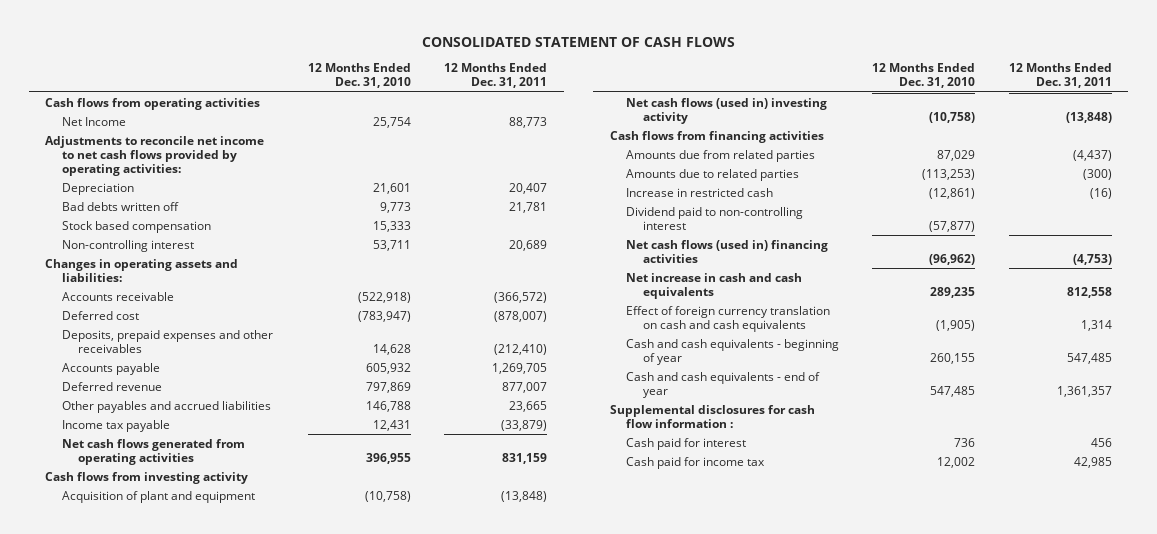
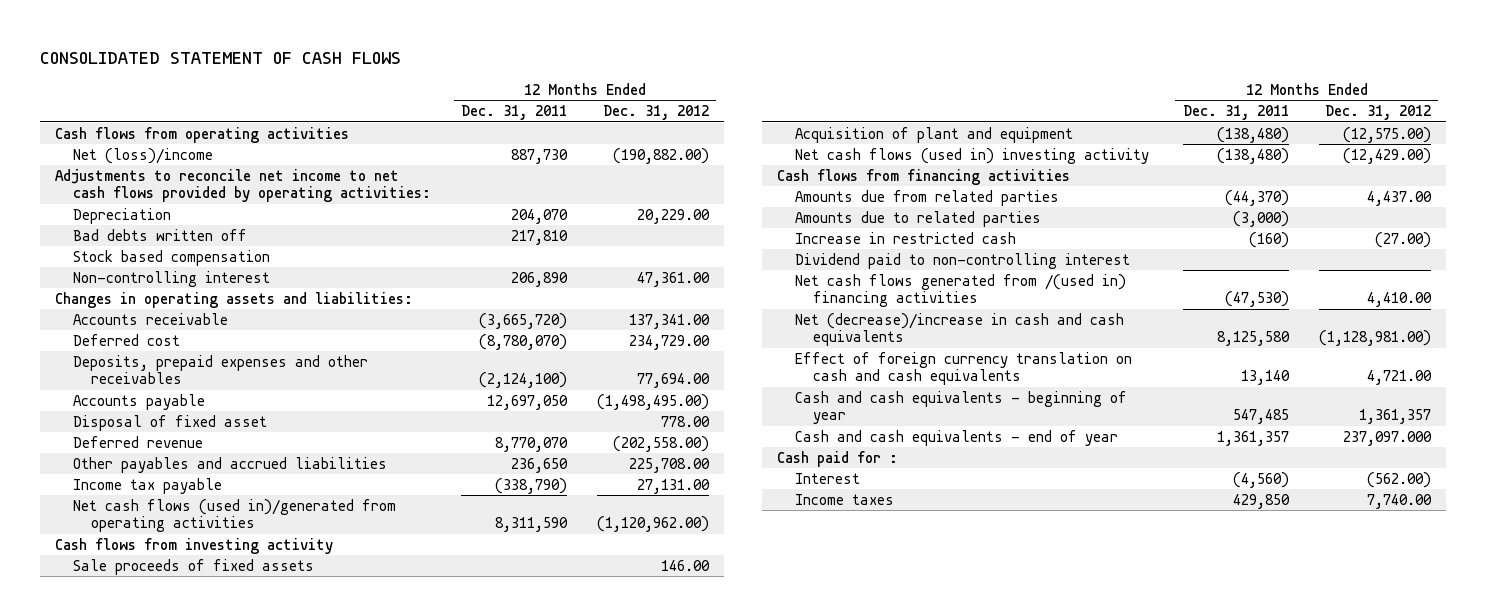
- | 12 Months Ended Dec. 31, 2010 | 12 Months Ended Dec. 31, 2011
+ | 12 Months Ended Dec. 31, 2011 | 12 Months Ended Dec. 31, 2012
- Net Income | 25,754 | 88,773
+ Net (loss)/income | 887,730 | (190,882.00)
- Depreciation | 21,601 | 20,407
- Bad debts written off | 9,773 | 21,781
+ Depreciation | 204,070 | 20,229.00
+ Bad debts written off | 217,810 |
- Non-controlling interest | 53,711 | 20,689
+ Non-controlling interest | 206,890 | 47,361.00
- Accounts receivable | (522,918) | (366,572)
- Deferred cost | (783,947) | (878,007)
- Deposits, prepaid expenses and other receivables | 14,628 | (212,410)
- Accounts payable | 605,932 | 1,269,705
- Deferred revenue | 797,869 | 877,007
- Other payables and accrued liabilities | 146,788 | 23,665
- Income tax payable | 12,431 | (33,879)
- Net cash flows generated from operating activities | 396,955 | 831,159
+ Accounts receivable | (3,665,720) | 137,341.00
+ Deferred cost | (8,780,070) | 234,729.00
+ Deposits, prepaid expenses and other receivables | (2,124,100) | 77,694.00
+ Accounts payable | 12,697,050 | (1,498,495.00)
+ Disposal of fixed asset | | 778.00
+ Deferred revenue | 8,770,070 | (202,558.00)
+ Other payables and accrued liabilities | 236,650 | 225,708.00
+ Income tax payable | (338,790) | 27,131.00
+ Net cash flows (used in)/generated from operating activities | 8,311,590 | (1,120,962.00)
- Acquisition of plant and equipment | (10,758) | (13,848)
- Net cash flows (used in) investing activity | (10,758) | (13,848)
+ Sale proceeds of fixed assets | | 146.00
+ Acquisition of plant and equipment | (138,480) | (12,575.00)
+ Net cash flows (used in) investing activity | (138,480) | (12,429.00)
- Amounts due from related parties | 87,029 | (4,437)
- Amounts due to related parties | (113,253) | (300)
- Increase in restricted cash | (12,861) | (16)
+ Amounts due from related parties | (44,370) | 4,437.00
+ Amounts due to related parties | (3,000) |
+ Increase in restricted cash | (160) | (27.00)
- Net cash flows (used in) financing activities | (96,962) | (4,753)
- Net increase in cash and cash equivalents | 289,235 | 812,558
- Effect of foreign currency translation on cash and cash equivalents | (1,905) | 1,314
+ Net cash flows generated from /(used in) financing activities | (47,530) | 4,410.00
+ Net (decrease)/increase in cash and cash equivalents | 8,125,580 | (1,128,981.00)
+ Effect of foreign currency translation on cash and cash equivalents | 13,140 | 4,721.00
- Supplemental disclosures for cash flow information :
- Cash paid for interest | 736 | 456
- Cash paid for income tax | 12,002 | 42,985
+ Cash paid for :
+ Interest | (4,560) | (562.00)
+ Income taxes | 429,850 | 7,740.00

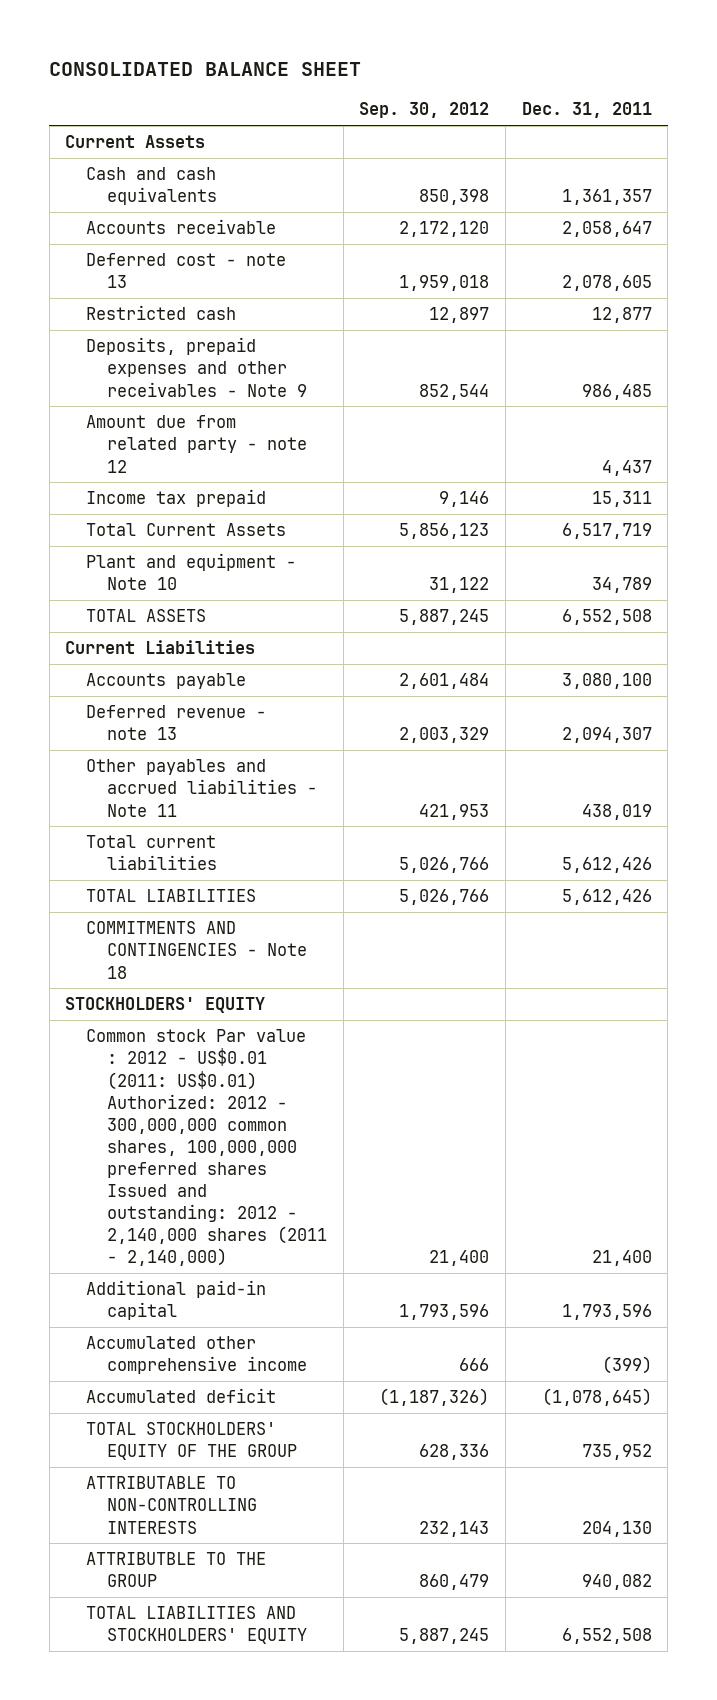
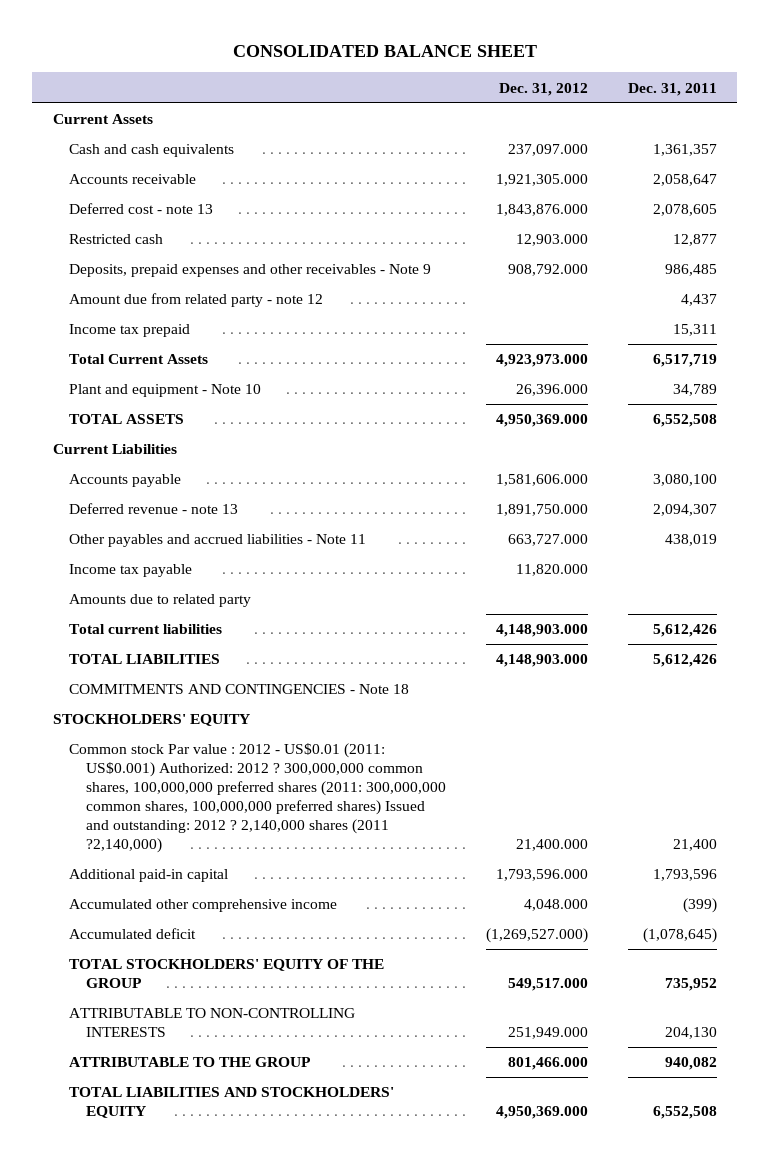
- | Sep. 30, 2012 | Dec. 31, 2011
+ | Dec. 31, 2012 | Dec. 31, 2011
+ Income tax payable | 11,820.000 |
+ Amounts due to related party
- Common stock Par value : 2012 - US$0.01 (2011: US$0.01) Authorized: 2012 - 300,000,000 common shares, 100,000,000 preferred shares Issued and outstanding: 2012 - 2,140,000 shares (2011 - 2,140,000) | 21,400 | 21,400
+ Common stock Par value : 2012 - US$0.01 (2011: US$0.001) Authorized: 2012 ? 300,000,000 common shares, 100,000,000 preferred shares (2011: 300,000,000 common shares, 100,000,000 preferred shares) Issued and outstanding: 2012 ? 2,140,000 shares (2011 ?2,140,000) | 21,400.000 | 21,400
- ATTRIBUTBLE TO THE GROUP | 860,479 | 940,082
+ ATTRIBUTABLE TO THE GROUP | 801,466.000 | 940,082

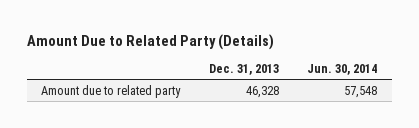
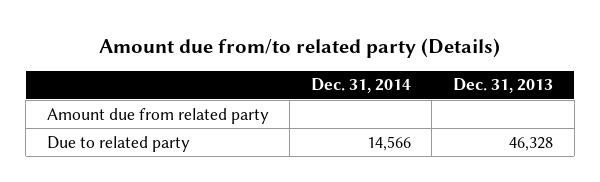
- Amount Due to Related Party (Details)
+ Amount due from/to related party (Details)
- | Dec. 31, 2013 | Jun. 30, 2014
+ | Dec. 31, 2014 | Dec. 31, 2013
- Amount due to related party | 46,328 | 57,548
+ Amount due from related party
+ Due to related party | 14,566 | 46,328

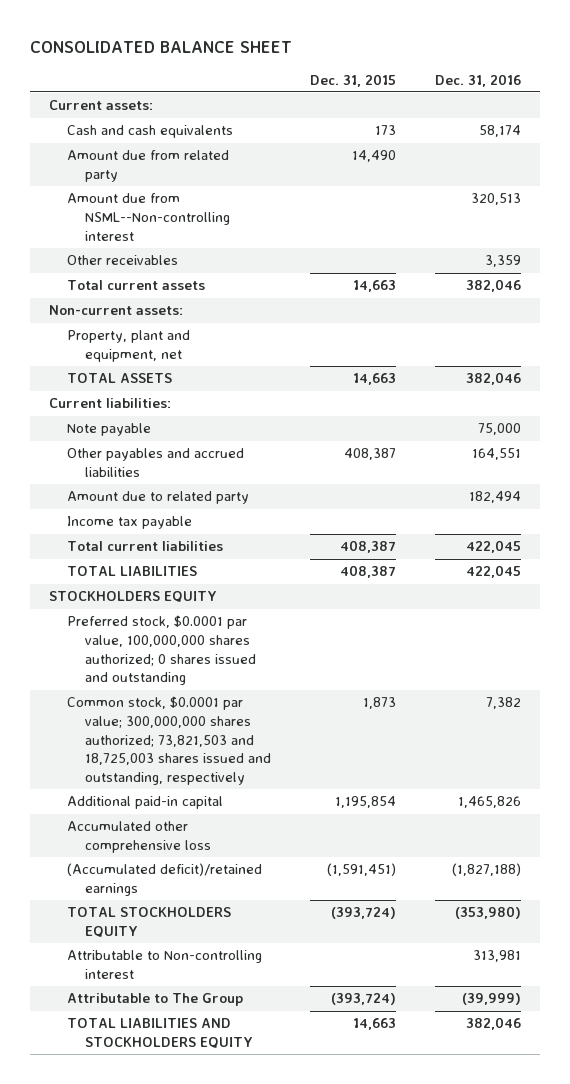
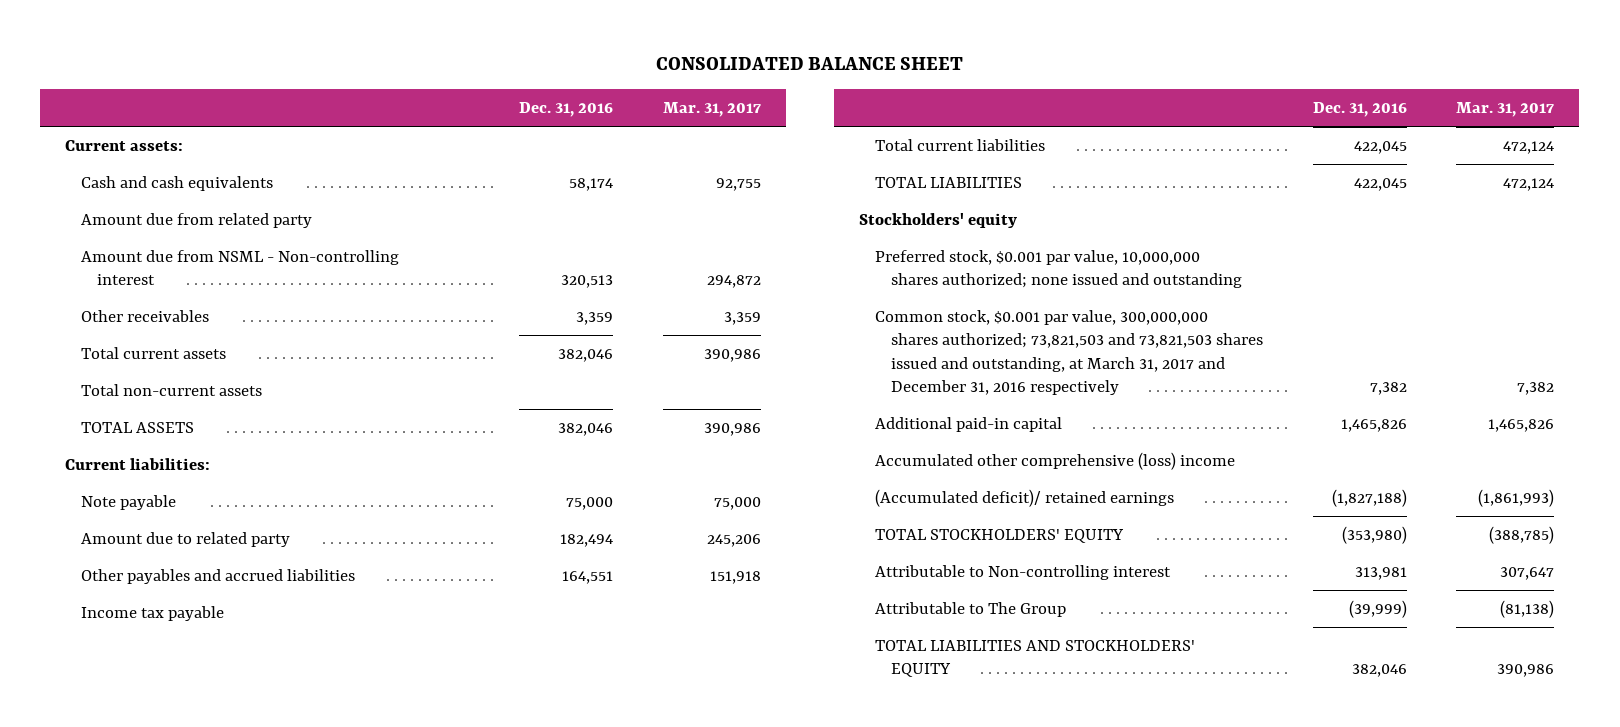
- | Dec. 31, 2015 | Dec. 31, 2016
+ | Dec. 31, 2016 | Mar. 31, 2017
- Amount due from NSML--Non-controlling interest | | 320,513
+ Amount due from NSML - Non-controlling interest | 320,513 | 294,872
- Non-current assets:
- Property, plant and equipment, net
+ Total non-current assets
moved down: Other payables and accrued liabilities | 164,551 | 151,918
- STOCKHOLDERS EQUITY
- Preferred stock, $0.0001 par value, 100,000,000 shares authorized; 0 shares issued and outstanding
- Common stock, $0.0001 par value; 300,000,000 shares authorized; 73,821,503 and 18,725,003 shares issued and outstanding, respectively | 1,873 | 7,382
+ Stockholders' equity
+ Preferred stock, $0.001 par value, 10,000,000 shares authorized; none issued and outstanding
+ Common stock, $0.001 par value, 300,000,000 shares authorized; 73,821,503 and 73,821,503 shares issued and outstanding, at March 31, 2017 and December 31, 2016 respectively | 7,382 | 7,382
- Accumulated other comprehensive loss
- (Accumulated deficit)/retained earnings | (1,591,451) | (1,827,188)
- TOTAL STOCKHOLDERS EQUITY | (393,724) | (353,980)
+ Accumulated other comprehensive (loss) income
+ (Accumulated deficit)/ retained earnings | (1,827,188) | (1,861,993)
+ TOTAL STOCKHOLDERS' EQUITY | (353,980) | (388,785)
- TOTAL LIABILITIES AND STOCKHOLDERS EQUITY | 14,663 | 382,046
+ TOTAL LIABILITIES AND STOCKHOLDERS' EQUITY | 382,046 | 390,986

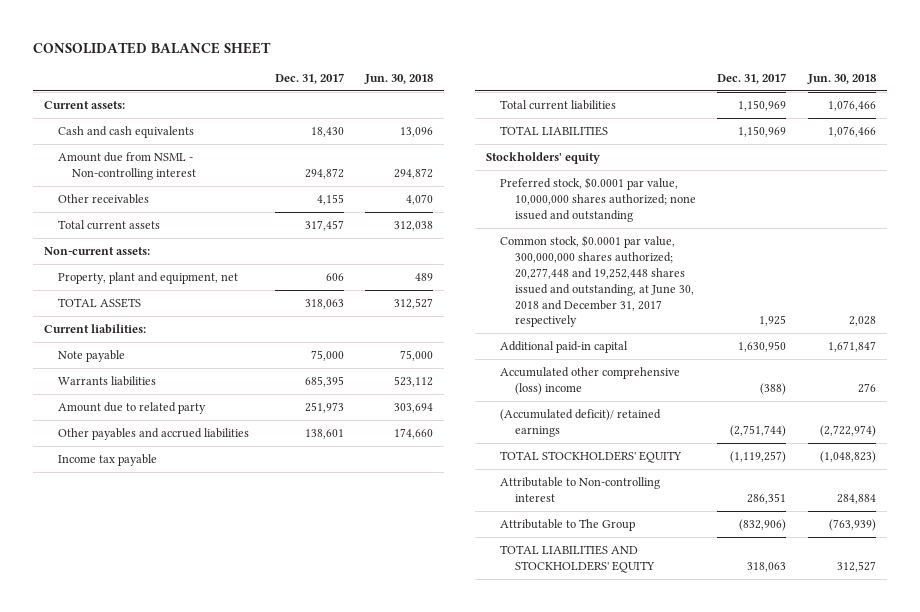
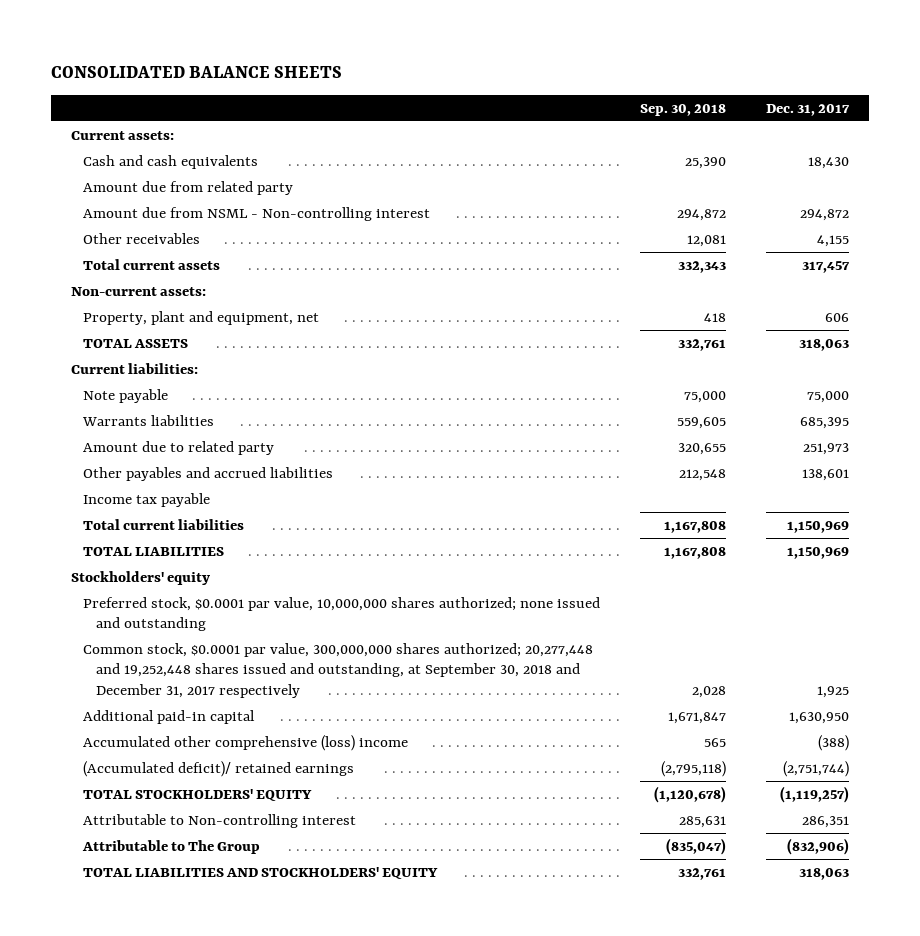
- CONSOLIDATED BALANCE SHEET
+ CONSOLIDATED BALANCE SHEETS
- | Dec. 31, 2017 | Jun. 30, 2018
+ | Sep. 30, 2018 | Dec. 31, 2017
+ Amount due from related party
- Common stock, $0.0001 par value, 300,000,000 shares authorized; 20,277,448 and 19,252,448 shares issued and outstanding, at June 30, 2018 and December 31, 2017 respectively | 1,925 | 2,028
+ Common stock, $0.0001 par value, 300,000,000 shares authorized; 20,277,448 and 19,252,448 shares issued and outstanding, at September 30, 2018 and December 31, 2017 respectively | 2,028 | 1,925

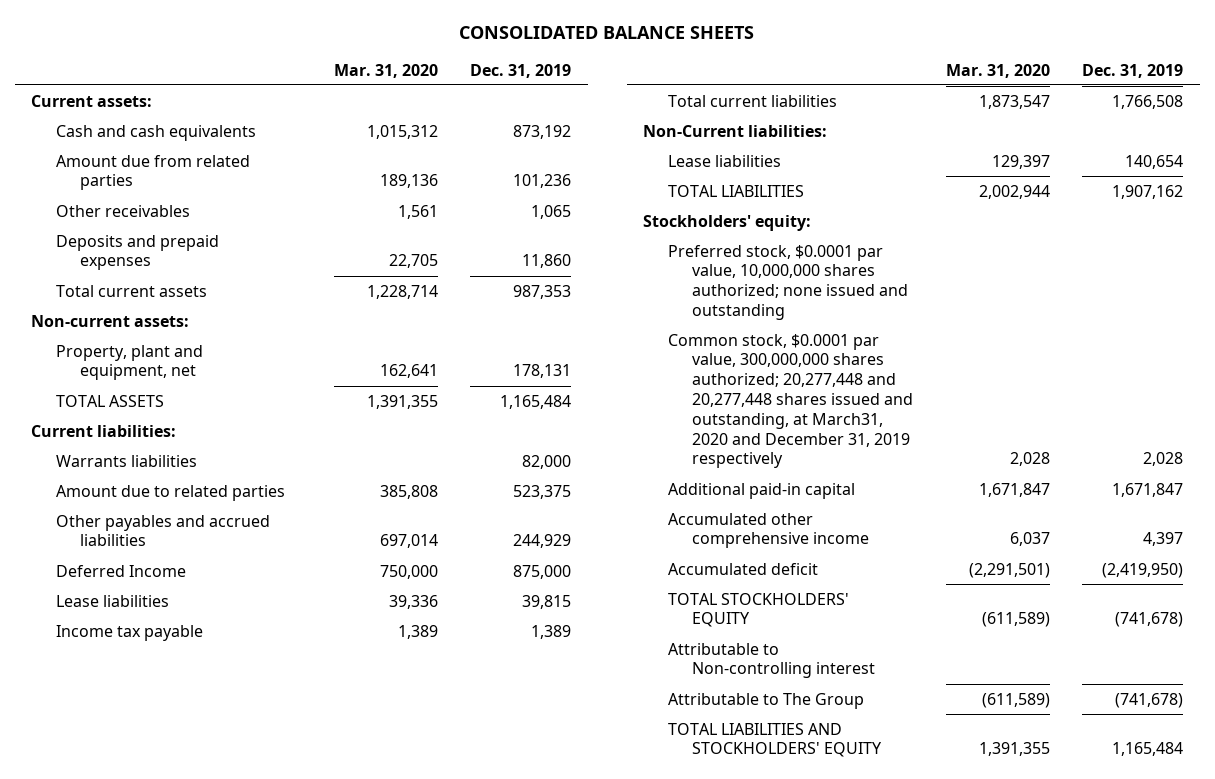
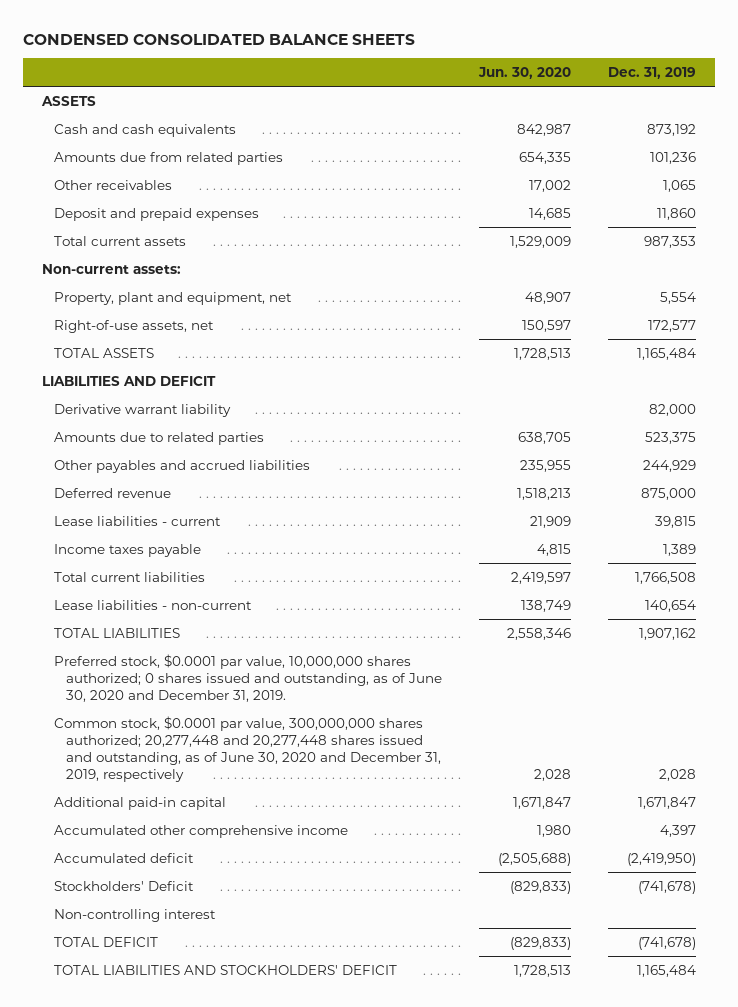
- CONSOLIDATED BALANCE SHEETS
+ CONDENSED CONSOLIDATED BALANCE SHEETS
- | Mar. 31, 2020 | Dec. 31, 2019
+ | Jun. 30, 2020 | Dec. 31, 2019
- Current assets:
+ ASSETS
- Amount due from related parties | 189,136 | 101,236
+ Amounts due from related parties | 654,335 | 101,236
- Deposits and prepaid expenses | 22,705 | 11,860
+ Deposit and prepaid expenses | 14,685 | 11,860
- Property, plant and equipment, net | 162,641 | 178,131
+ Property, plant and equipment, net | 48,907 | 5,554
+ Right-of-use assets, net | 150,597 | 172,577
- Current liabilities:
- Warrants liabilities | | 82,000
- Amount due to related parties | 385,808 | 523,375
+ LIABILITIES AND DEFICIT
+ Derivative warrant liability | | 82,000
+ Amounts due to related parties | 638,705 | 523,375
- Deferred Income | 750,000 | 875,000
- Lease liabilities | 39,336 | 39,815
- Income tax payable | 1,389 | 1,389
+ Deferred revenue | 1,518,213 | 875,000
+ Lease liabilities - current | 21,909 | 39,815
+ Income taxes payable | 4,815 | 1,389
- Non-Current liabilities:
- Lease liabilities | 129,397 | 140,654
+ Lease liabilities - non-current | 138,749 | 140,654
- Stockholders' equity:
- Preferred stock, $0.0001 par value, 10,000,000 shares authorized; none issued and outstanding
- Common stock, $0.0001 par value, 300,000,000 shares authorized; 20,277,448 and 20,277,448 shares issued and outstanding, at March31, 2020 and December 31, 2019 respectively | 2,028 | 2,028
+ Preferred stock, $0.0001 par value, 10,000,000 shares authorized; 0 shares issued and outstanding, as of June 30, 2020 and December 31, 2019.
+ Common stock, $0.0001 par value, 300,000,000 shares authorized; 20,277,448 and 20,277,448 shares issued and outstanding, as of June 30, 2020 and December 31, 2019, respectively | 2,028 | 2,028
- TOTAL STOCKHOLDERS' EQUITY | (611,589) | (741,678)
- Attributable to Non-controlling interest
- Attributable to The Group | (611,589) | (741,678)
- TOTAL LIABILITIES AND STOCKHOLDERS' EQUITY | 1,391,355 | 1,165,484
+ Stockholders' Deficit | (829,833) | (741,678)
+ Non-controlling interest
+ TOTAL DEFICIT | (829,833) | (741,678)
+ TOTAL LIABILITIES AND STOCKHOLDERS' DEFICIT | 1,728,513 | 1,165,484

